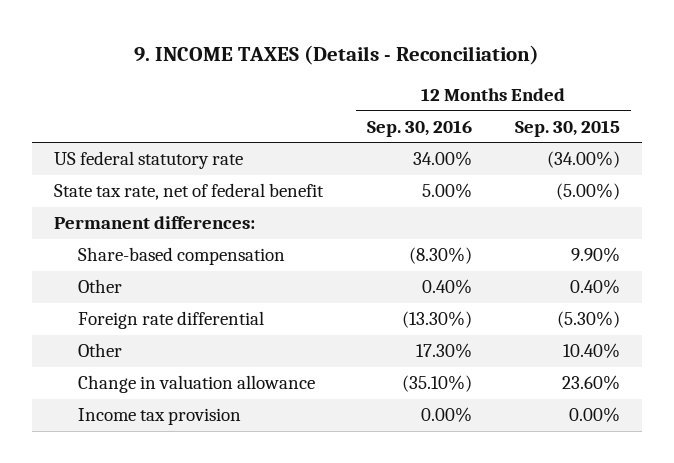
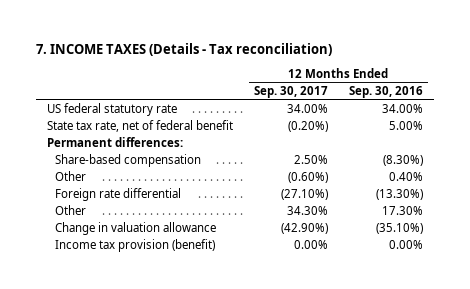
- 9. INCOME TAXES (Details - Reconciliation)
+ 7. INCOME TAXES (Details - Tax reconciliation)
- | 12 Months Ended Sep. 30, 2016 | 12 Months Ended Sep. 30, 2015
+ | 12 Months Ended Sep. 30, 2017 | 12 Months Ended Sep. 30, 2016
- Income tax provision | 0.00% | 0.00%
+ Income tax provision (benefit) | 0.00% | 0.00%

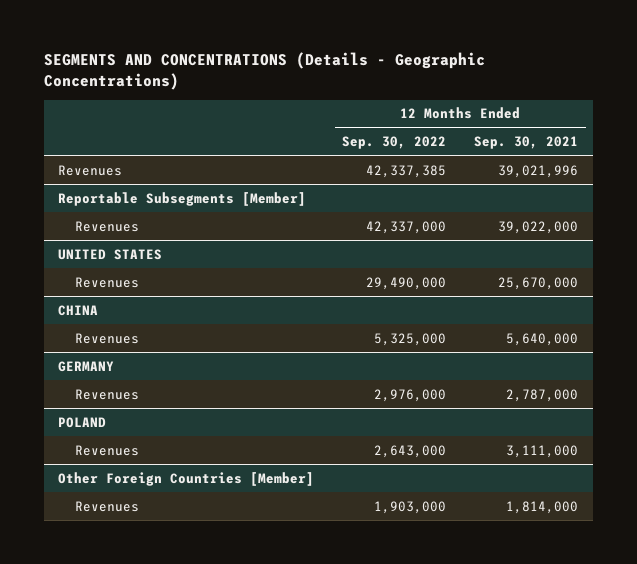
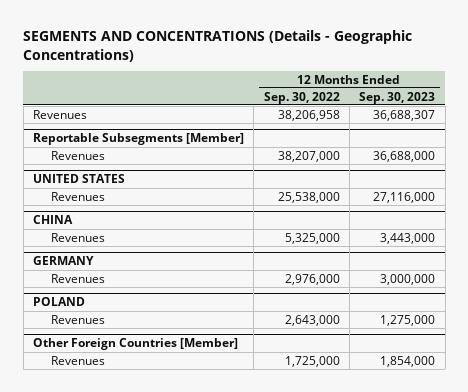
- | 12 Months Ended Sep. 30, 2022 | 12 Months Ended Sep. 30, 2021
+ | 12 Months Ended Sep. 30, 2022 | 12 Months Ended Sep. 30, 2023
- Revenues | 42,337,385 | 39,021,996
+ Revenues | 38,206,958 | 36,688,307
@ Reportable Subsegments [Member]
- Revenues | 42,337,000 | 39,022,000
+ Revenues | 38,207,000 | 36,688,000
@ UNITED STATES
- Revenues | 29,490,000 | 25,670,000
+ Revenues | 25,538,000 | 27,116,000
@ Other Foreign Countries [Member]
- Revenues | 1,903,000 | 1,814,000
+ Revenues | 1,725,000 | 1,854,000

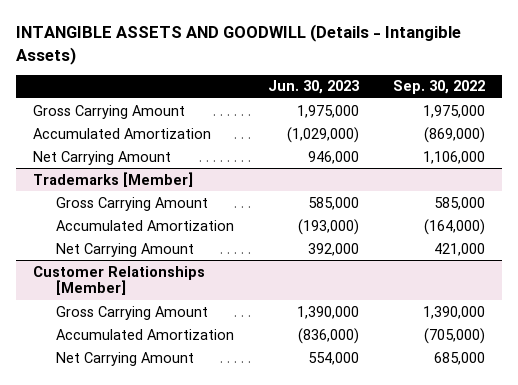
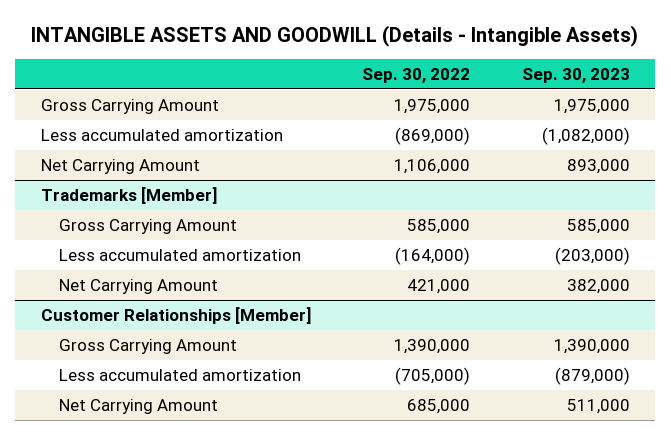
- | Jun. 30, 2023 | Sep. 30, 2022
+ | Sep. 30, 2022 | Sep. 30, 2023
- Accumulated Amortization | (1,029,000) | (869,000)
+ Less accumulated amortization | (869,000) | (1,082,000)
@ Trademarks [Member]
- Accumulated Amortization | (193,000) | (164,000)
+ Less accumulated amortization | (164,000) | (203,000)
@ Customer Relationships [Member]
- Accumulated Amortization | (836,000) | (705,000)
+ Less accumulated amortization | (705,000) | (879,000)

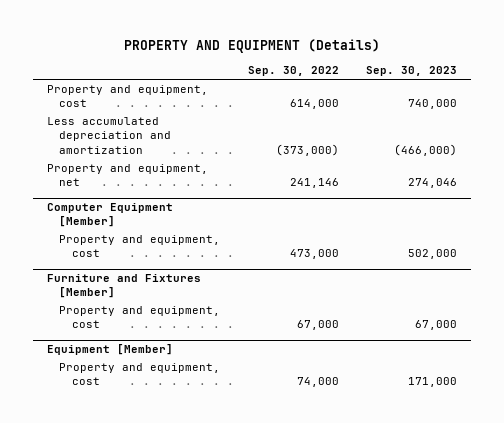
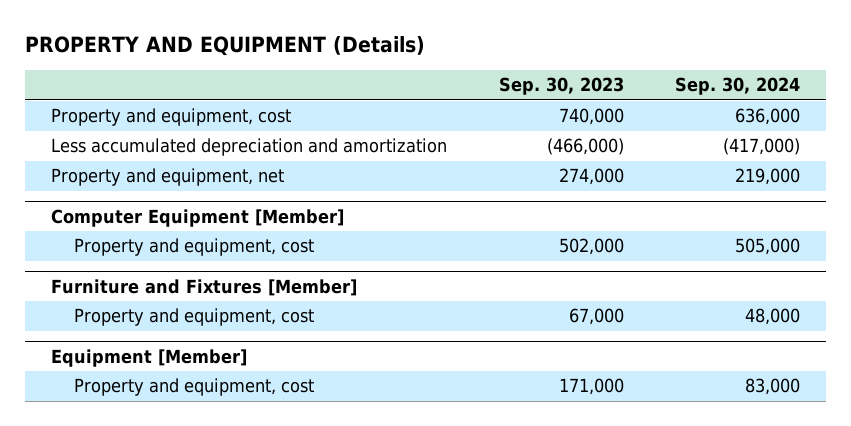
- | Sep. 30, 2022 | Sep. 30, 2023
+ | Sep. 30, 2023 | Sep. 30, 2024
- Property and equipment, net | 241,146 | 274,046
+ Property and equipment, net | 274,000 | 219,000

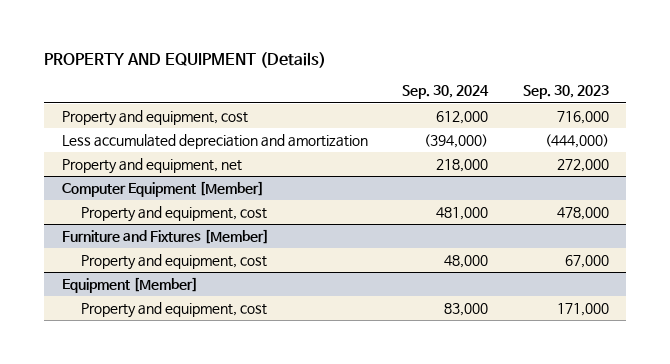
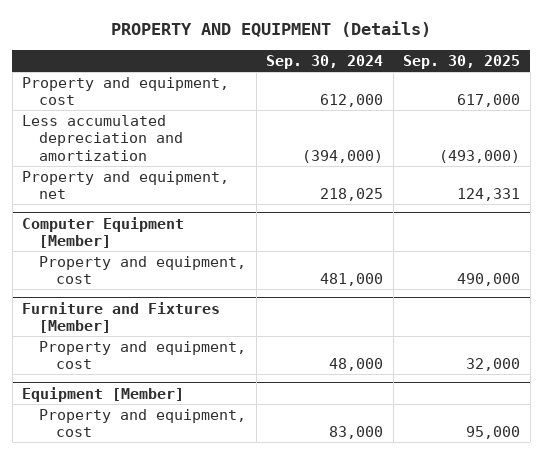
- | Sep. 30, 2024 | Sep. 30, 2023
+ | Sep. 30, 2024 | Sep. 30, 2025
- Property and equipment, net | 218,000 | 272,000
+ Property and equipment, net | 218,025 | 124,331

